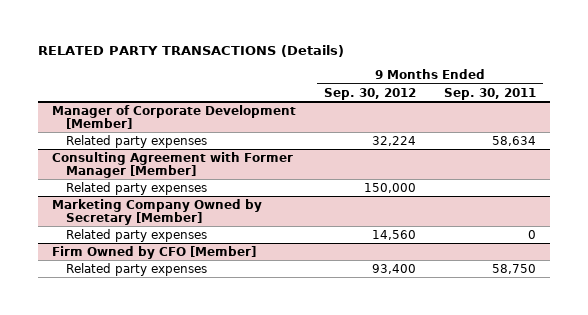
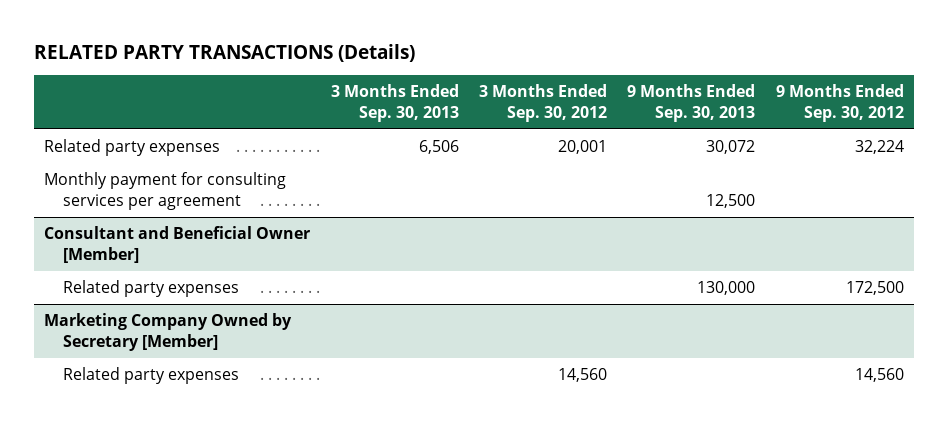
- | 9 Months Ended Sep. 30, 2012 | 9 Months Ended Sep. 30, 2011
+ | 3 Months Ended Sep. 30, 2013 | 3 Months Ended Sep. 30, 2012 | 9 Months Ended Sep. 30, 2013 | 9 Months Ended Sep. 30, 2012
- Manager of Corporate Development [Member]
- Consulting Agreement with Former Manager [Member]
- Related party expenses | 150,000 |
+ Monthly payment for consulting services per agreement | | | 12,500 |
+ Consultant and Beneficial Owner [Member]
+ Related party expenses | | | 130,000 | 172,500
- Firm Owned by CFO [Member]
- Related party expenses | 93,400 | 58,750

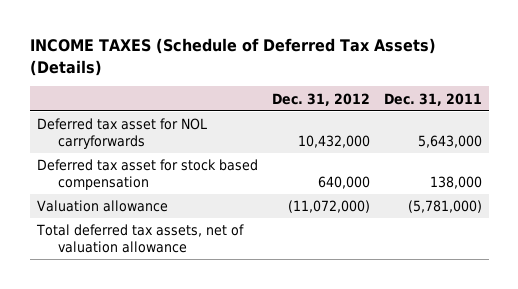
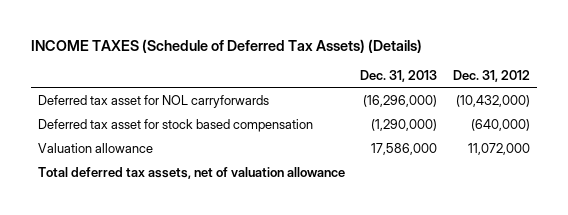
- | Dec. 31, 2012 | Dec. 31, 2011
+ | Dec. 31, 2013 | Dec. 31, 2012
- Deferred tax asset for NOL carryforwards | 10,432,000 | 5,643,000
- Deferred tax asset for stock based compensation | 640,000 | 138,000
- Valuation allowance | (11,072,000) | (5,781,000)
+ Deferred tax asset for NOL carryforwards | (16,296,000) | (10,432,000)
+ Deferred tax asset for stock based compensation | (1,290,000) | (640,000)
+ Valuation allowance | 17,586,000 | 11,072,000

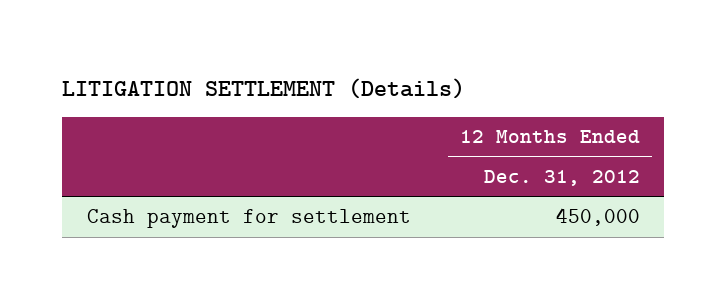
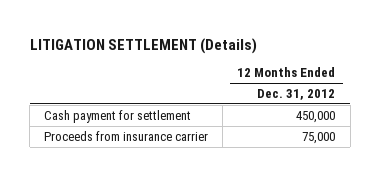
+ Proceeds from insurance carrier | 75,000

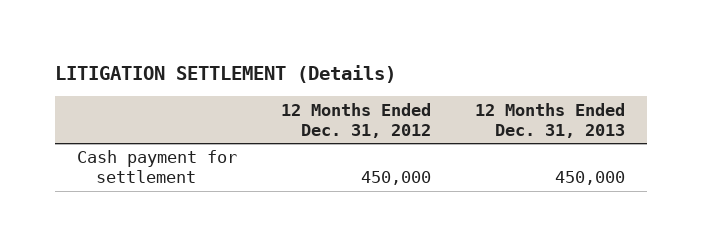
- | 12 Months Ended Dec. 31, 2012
+ | 12 Months Ended Dec. 31, 2012 | 12 Months Ended Dec. 31, 2013
- Proceeds from insurance carrier | 75,000

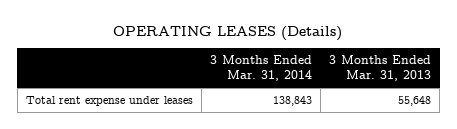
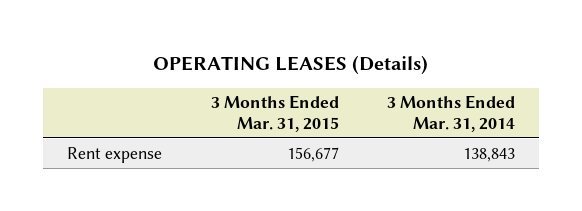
- | 3 Months Ended Mar. 31, 2014 | 3 Months Ended Mar. 31, 2013
+ | 3 Months Ended Mar. 31, 2015 | 3 Months Ended Mar. 31, 2014
- Total rent expense under leases | 138,843 | 55,648
+ Rent expense | 156,677 | 138,843

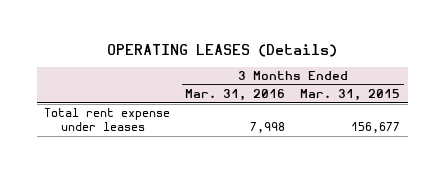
- | 3 Months Ended Mar. 31, 2015 | 3 Months Ended Mar. 31, 2014
+ | 3 Months Ended Mar. 31, 2016 | 3 Months Ended Mar. 31, 2015
- Rent expense | 156,677 | 138,843
+ Total rent expense under leases | 7,998 | 156,677

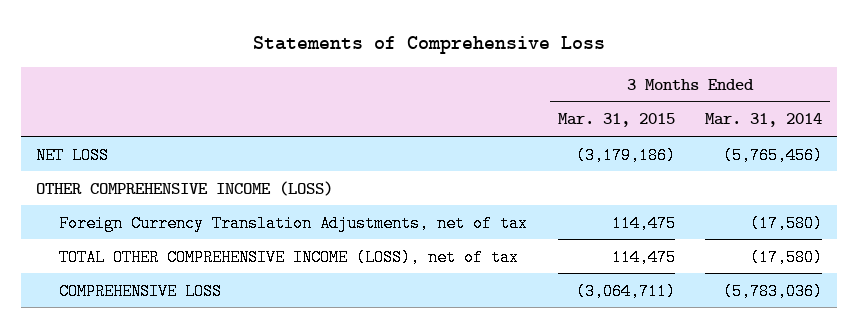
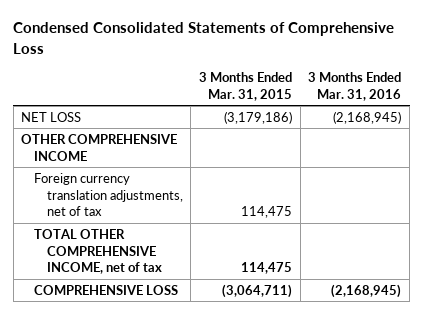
- Statements of Comprehensive Loss
+ Condensed Consolidated Statements of Comprehensive Loss
- | 3 Months Ended Mar. 31, 2015 | 3 Months Ended Mar. 31, 2014
+ | 3 Months Ended Mar. 31, 2015 | 3 Months Ended Mar. 31, 2016
- OTHER COMPREHENSIVE INCOME (LOSS)
- Foreign Currency Translation Adjustments, net of tax | 114,475 | (17,580)
- TOTAL OTHER COMPREHENSIVE INCOME (LOSS), net of tax | 114,475 | (17,580)
+ OTHER COMPREHENSIVE INCOME
+ Foreign currency translation adjustments, net of tax | 114,475 |
+ TOTAL OTHER COMPREHENSIVE INCOME, net of tax | 114,475 |

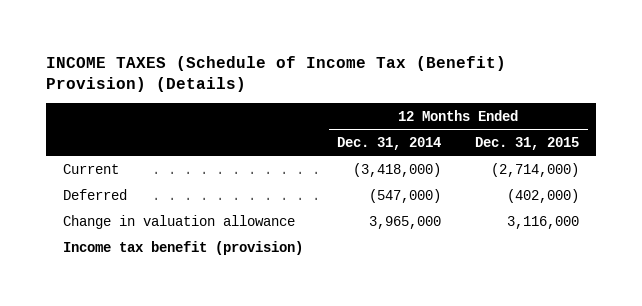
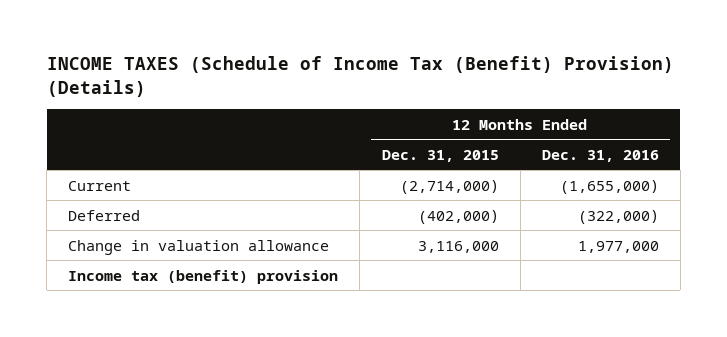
- | 12 Months Ended Dec. 31, 2014 | 12 Months Ended Dec. 31, 2015
+ | 12 Months Ended Dec. 31, 2015 | 12 Months Ended Dec. 31, 2016
- Income tax benefit (provision)
+ Income tax (benefit) provision

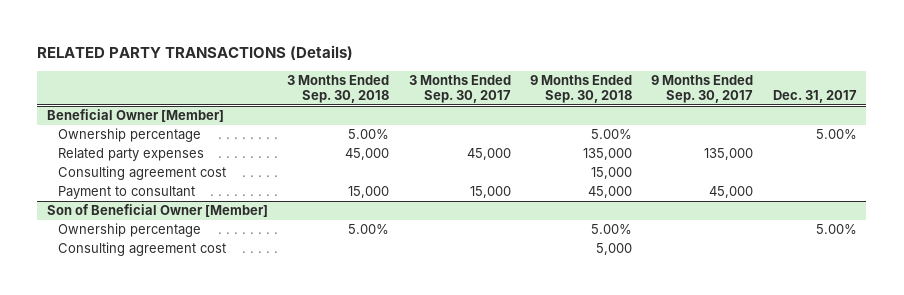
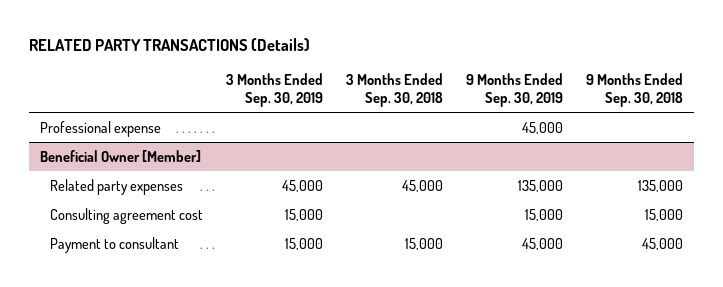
- | 3 Months Ended Sep. 30, 2018 | 3 Months Ended Sep. 30, 2017 | 9 Months Ended Sep. 30, 2018 | 9 Months Ended Sep. 30, 2017 | Dec. 31, 2017
+ | 3 Months Ended Sep. 30, 2019 | 3 Months Ended Sep. 30, 2018 | 9 Months Ended Sep. 30, 2019 | 9 Months Ended Sep. 30, 2018
+ Professional expense | | | 45,000 |
@ Beneficial Owner [Member]
- Ownership percentage | 5.00% | | 5.00% | | 5.00%
- Son of Beneficial Owner [Member]
- Ownership percentage | 5.00% | | 5.00% | | 5.00%
- Consulting agreement cost | | | 5,000 | |

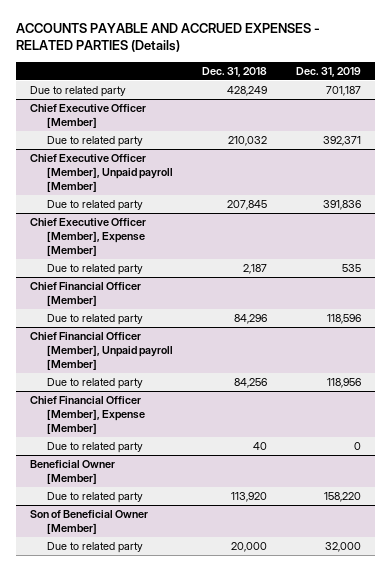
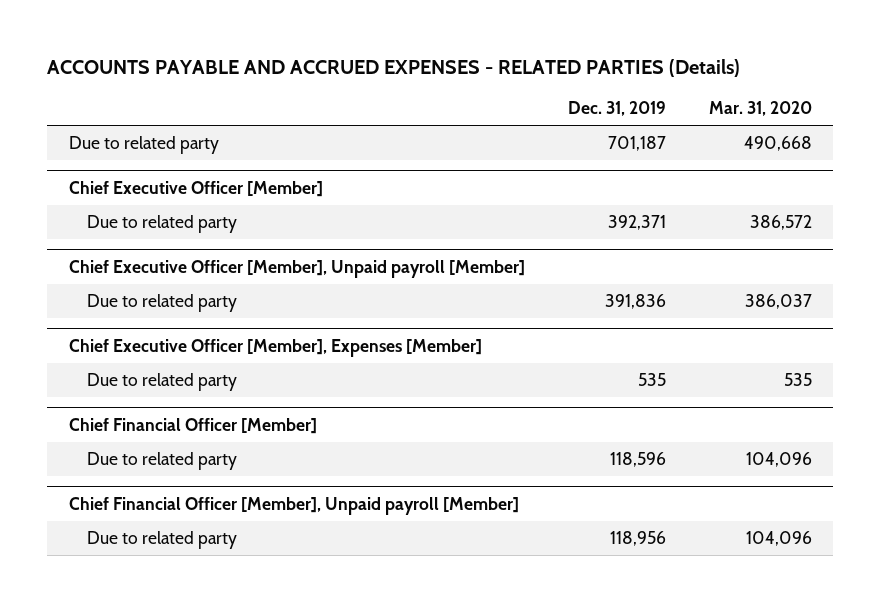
- | Dec. 31, 2018 | Dec. 31, 2019
+ | Dec. 31, 2019 | Mar. 31, 2020
- Chief Executive Officer [Member], Expense [Member]
+ Chief Executive Officer [Member], Expenses [Member]
- Chief Financial Officer [Member], Expense [Member]
- Due to related party | 40 | 0
- Beneficial Owner [Member]
- Due to related party | 113,920 | 158,220
- Son of Beneficial Owner [Member]
- Due to related party | 20,000 | 32,000

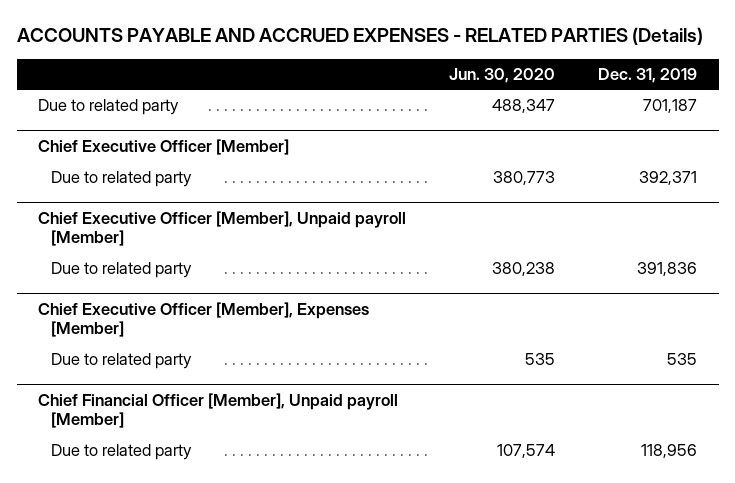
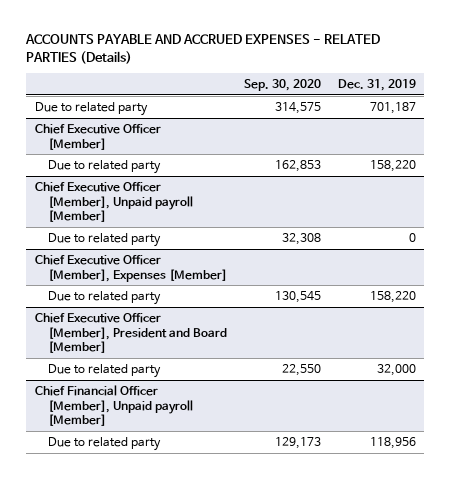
- | Jun. 30, 2020 | Dec. 31, 2019
+ | Sep. 30, 2020 | Dec. 31, 2019
@ Chief Executive Officer [Member]
- Due to related party | 380,773 | 392,371
+ Due to related party | 162,853 | 158,220
@ Chief Executive Officer [Member], Unpaid payroll [Member]
- Due to related party | 380,238 | 391,836
+ Due to related party | 32,308 | 0
@ Chief Executive Officer [Member], Expenses [Member]
- Due to related party | 535 | 535
+ Due to related party | 130,545 | 158,220
+ Chief Executive Officer [Member], President and Board [Member]
+ Due to related party | 22,550 | 32,000

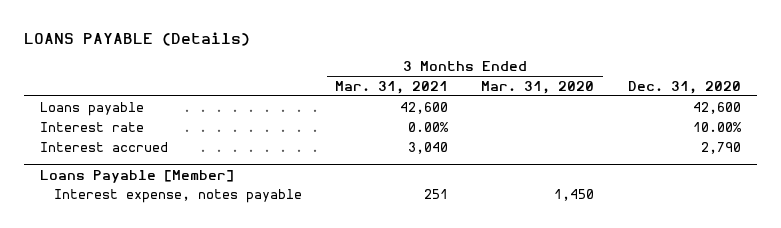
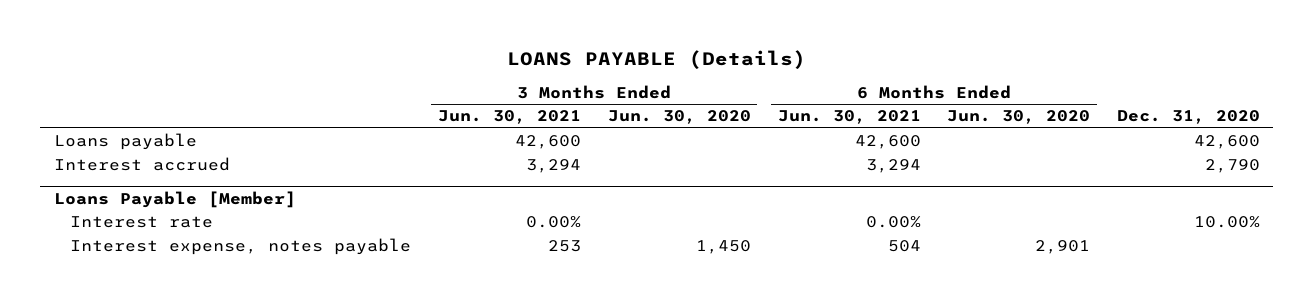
- | 3 Months Ended Mar. 31, 2021 | 3 Months Ended Mar. 31, 2020 | Dec. 31, 2020
+ | 3 Months Ended Jun. 30, 2021 | 3 Months Ended Jun. 30, 2020 | 6 Months Ended Jun. 30, 2021 | 6 Months Ended Jun. 30, 2020 | Dec. 31, 2020
- Interest rate | 0.00% | | 10.00%
@ Loans Payable [Member]
+ Interest rate | 0.00% | | 0.00% | | 10.00%

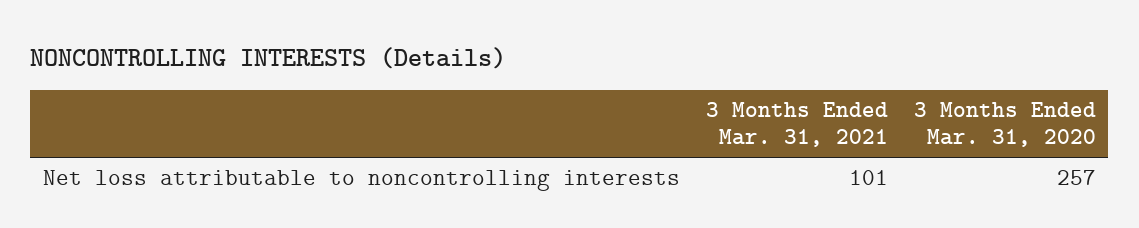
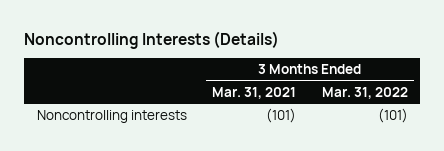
- NONCONTROLLING INTERESTS (Details)
+ Noncontrolling Interests (Details)
- | 3 Months Ended Mar. 31, 2021 | 3 Months Ended Mar. 31, 2020
+ | 3 Months Ended Mar. 31, 2021 | 3 Months Ended Mar. 31, 2022
- Net loss attributable to noncontrolling interests | 101 | 257
+ Noncontrolling interests | (101) | (101)

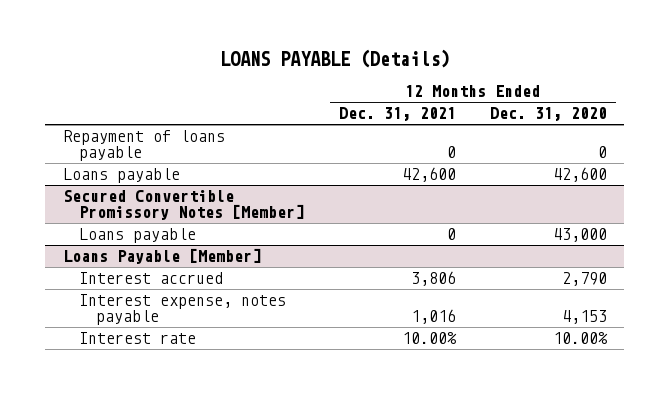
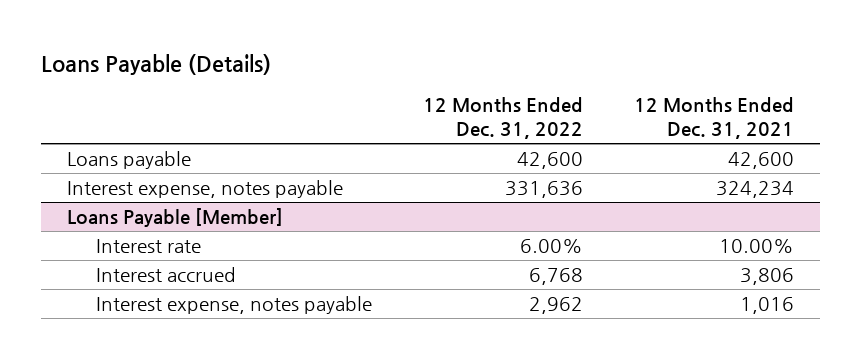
- LOANS PAYABLE (Details)
+ Loans Payable (Details)
- | 12 Months Ended Dec. 31, 2021 | 12 Months Ended Dec. 31, 2020
+ | 12 Months Ended Dec. 31, 2022 | 12 Months Ended Dec. 31, 2021
- Repayment of loans payable | 0 | 0
- Secured Convertible Promissory Notes [Member]
- Loans payable | 0 | 43,000
+ Interest expense, notes payable | 331,636 | 324,234
@ Loans Payable [Member]
moved up: Interest rate | 6.00% | 10.00%

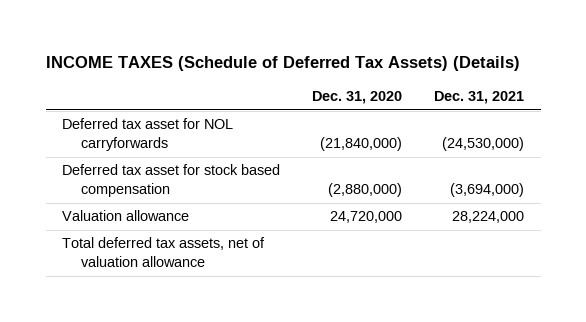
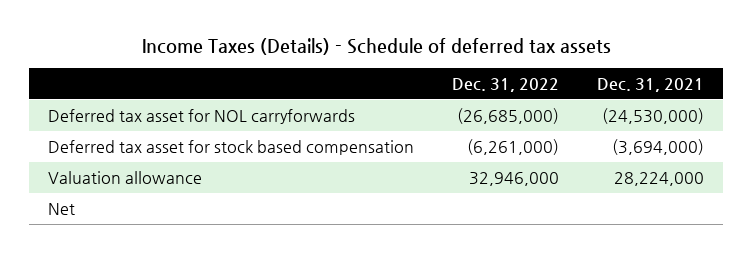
- INCOME TAXES (Schedule of Deferred Tax Assets) (Details)
+ Income Taxes (Details) - Schedule of deferred tax assets
- | Dec. 31, 2020 | Dec. 31, 2021
+ | Dec. 31, 2022 | Dec. 31, 2021
- Total deferred tax assets, net of valuation allowance
+ Net

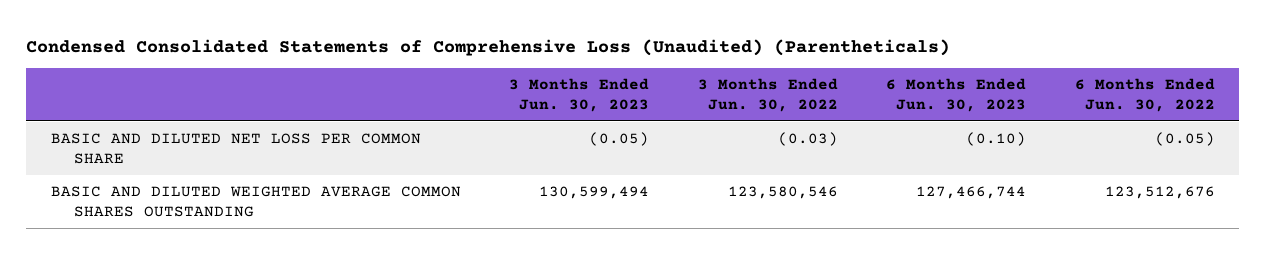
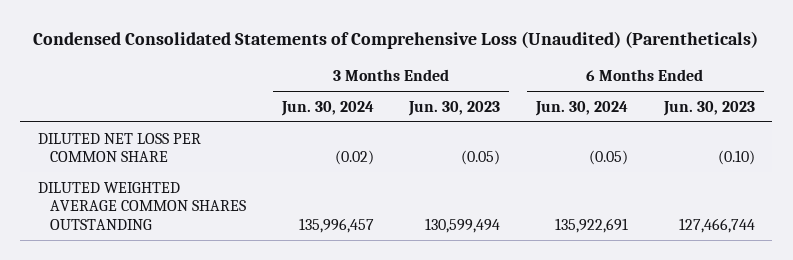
- | 3 Months Ended Jun. 30, 2023 | 3 Months Ended Jun. 30, 2022 | 6 Months Ended Jun. 30, 2023 | 6 Months Ended Jun. 30, 2022
+ | 3 Months Ended Jun. 30, 2024 | 3 Months Ended Jun. 30, 2023 | 6 Months Ended Jun. 30, 2024 | 6 Months Ended Jun. 30, 2023
- BASIC AND DILUTED NET LOSS PER COMMON SHARE | (0.05) | (0.03) | (0.10) | (0.05)
- BASIC AND DILUTED WEIGHTED AVERAGE COMMON SHARES OUTSTANDING | 130,599,494 | 123,580,546 | 127,466,744 | 123,512,676
+ DILUTED NET LOSS PER COMMON SHARE | (0.02) | (0.05) | (0.05) | (0.10)
+ DILUTED WEIGHTED AVERAGE COMMON SHARES OUTSTANDING | 135,996,457 | 130,599,494 | 135,922,691 | 127,466,744

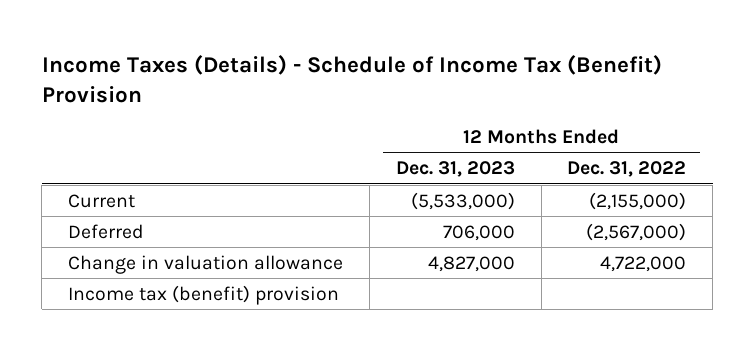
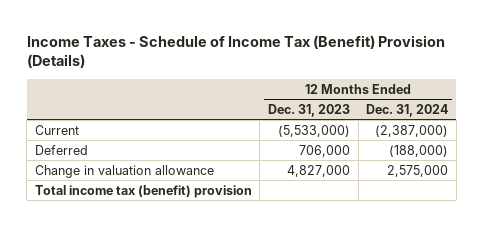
- Income Taxes (Details) - Schedule of Income Tax (Benefit) Provision
+ Income Taxes - Schedule of Income Tax (Benefit) Provision (Details)
- | 12 Months Ended Dec. 31, 2023 | 12 Months Ended Dec. 31, 2022
+ | 12 Months Ended Dec. 31, 2023 | 12 Months Ended Dec. 31, 2024
- Income tax (benefit) provision
+ Total income tax (benefit) provision

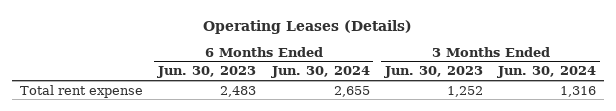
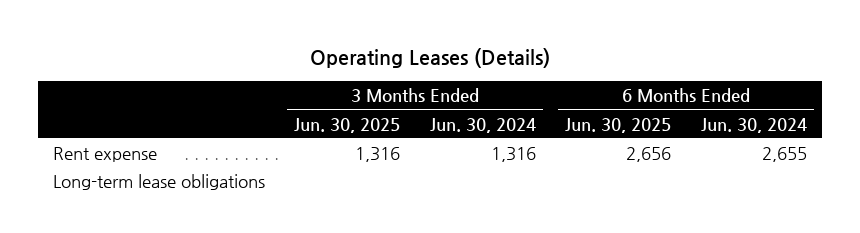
- | 6 Months Ended Jun. 30, 2023 | 6 Months Ended Jun. 30, 2024 | 3 Months Ended Jun. 30, 2023 | 3 Months Ended Jun. 30, 2024
+ | 3 Months Ended Jun. 30, 2025 | 3 Months Ended Jun. 30, 2024 | 6 Months Ended Jun. 30, 2025 | 6 Months Ended Jun. 30, 2024
- Total rent expense | 2,483 | 2,655 | 1,252 | 1,316
+ Rent expense | 1,316 | 1,316 | 2,656 | 2,655
+ Long-term lease obligations

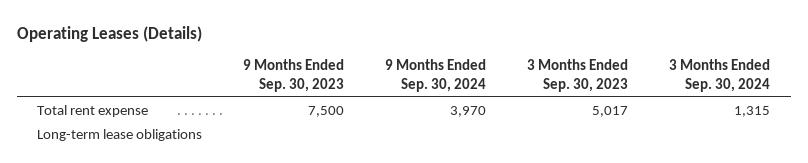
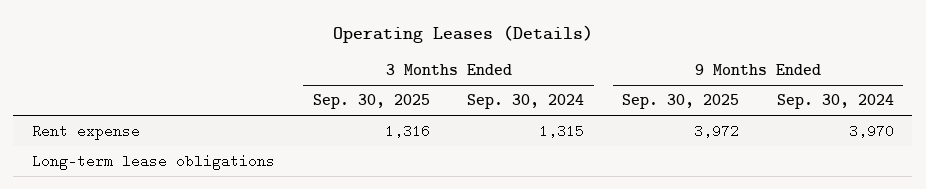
- | 9 Months Ended Sep. 30, 2023 | 9 Months Ended Sep. 30, 2024 | 3 Months Ended Sep. 30, 2023 | 3 Months Ended Sep. 30, 2024
+ | 3 Months Ended Sep. 30, 2025 | 3 Months Ended Sep. 30, 2024 | 9 Months Ended Sep. 30, 2025 | 9 Months Ended Sep. 30, 2024
- Total rent expense | 7,500 | 3,970 | 5,017 | 1,315
+ Rent expense | 1,316 | 1,315 | 3,972 | 3,970

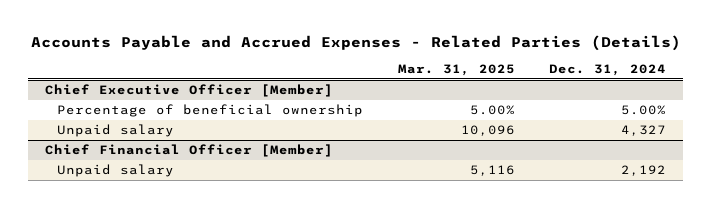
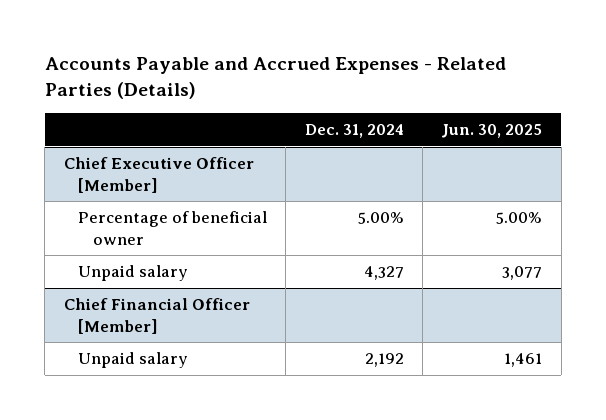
- | Mar. 31, 2025 | Dec. 31, 2024
+ | Dec. 31, 2024 | Jun. 30, 2025
@ Chief Executive Officer [Member]
- Percentage of beneficial ownership | 5.00% | 5.00%
+ Percentage of beneficial owner | 5.00% | 5.00%

